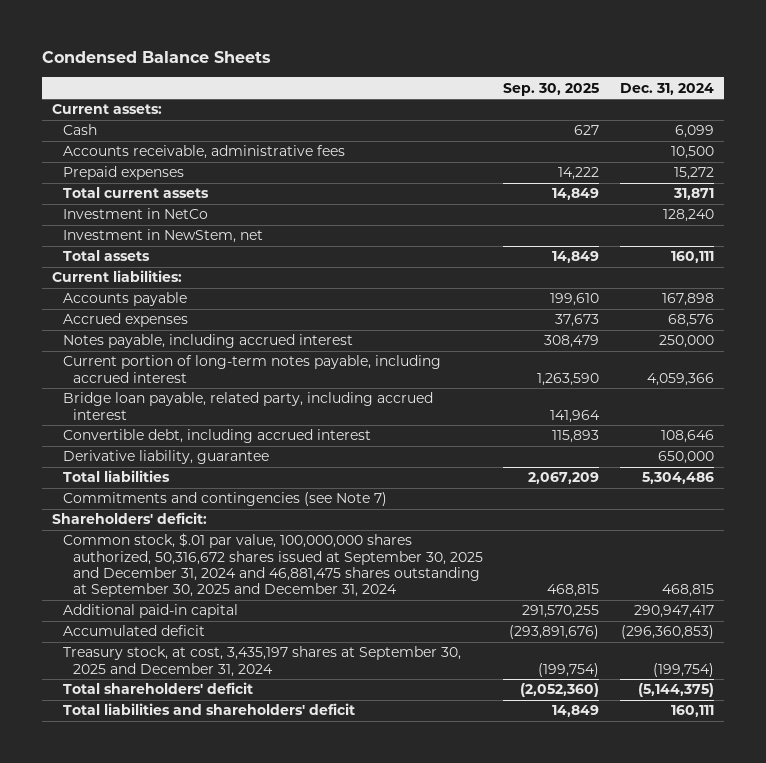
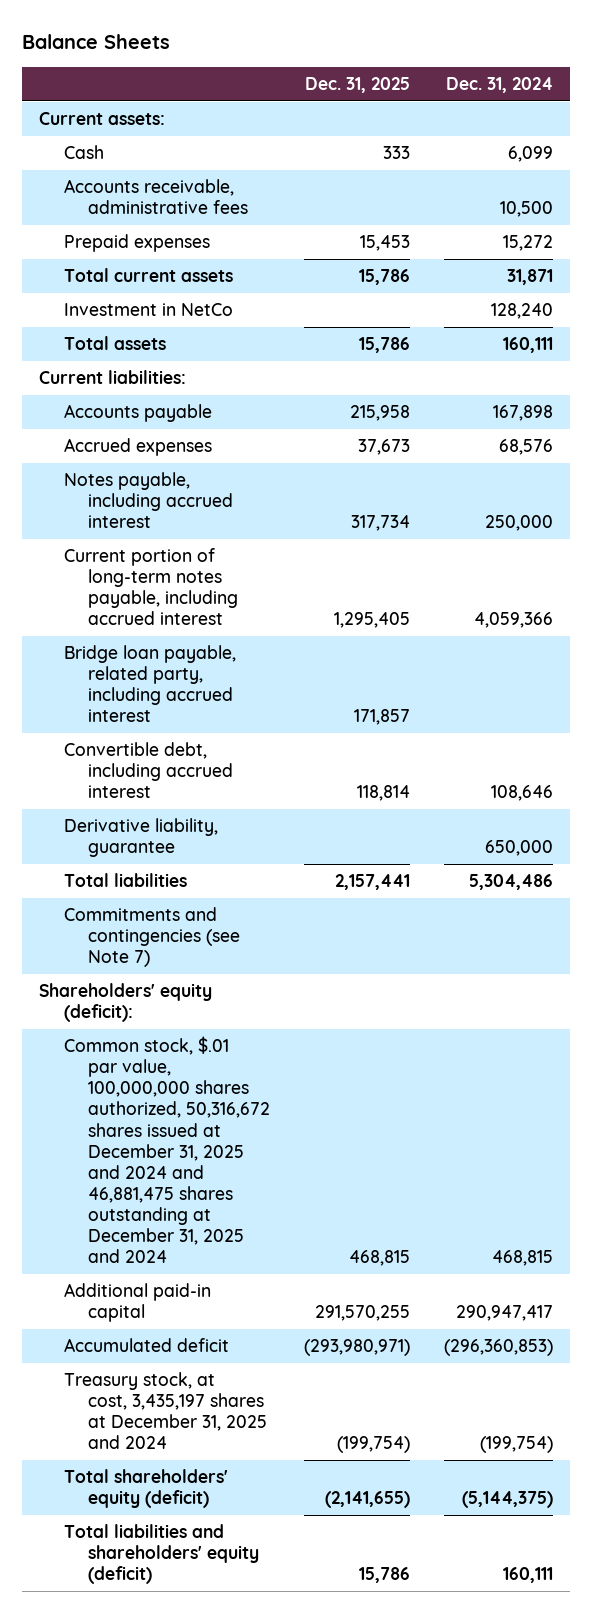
- Condensed Balance Sheets
+ Balance Sheets
- | Sep. 30, 2025 | Dec. 31, 2024
+ | Dec. 31, 2025 | Dec. 31, 2024
- Investment in NewStem, net
- Shareholders' deficit:
- Common stock, $.01 par value, 100,000,000 shares authorized, 50,316,672 shares issued at September 30, 2025 and December 31, 2024 and 46,881,475 shares outstanding at September 30, 2025 and December 31, 2024 | 468,815 | 468,815
+ Shareholders' equity (deficit):
+ Common stock, $.01 par value, 100,000,000 shares authorized, 50,316,672 shares issued at December 31, 2025 and 2024 and 46,881,475 shares outstanding at December 31, 2025 and 2024 | 468,815 | 468,815
- Treasury stock, at cost, 3,435,197 shares at September 30, 2025 and December 31, 2024 | (199,754) | (199,754)
- Total shareholders' deficit | (2,052,360) | (5,144,375)
- Total liabilities and shareholders' deficit | 14,849 | 160,111
+ Treasury stock, at cost, 3,435,197 shares at December 31, 2025 and 2024 | (199,754) | (199,754)
+ Total shareholders' equity (deficit) | (2,141,655) | (5,144,375)
+ Total liabilities and shareholders' equity (deficit) | 15,786 | 160,111

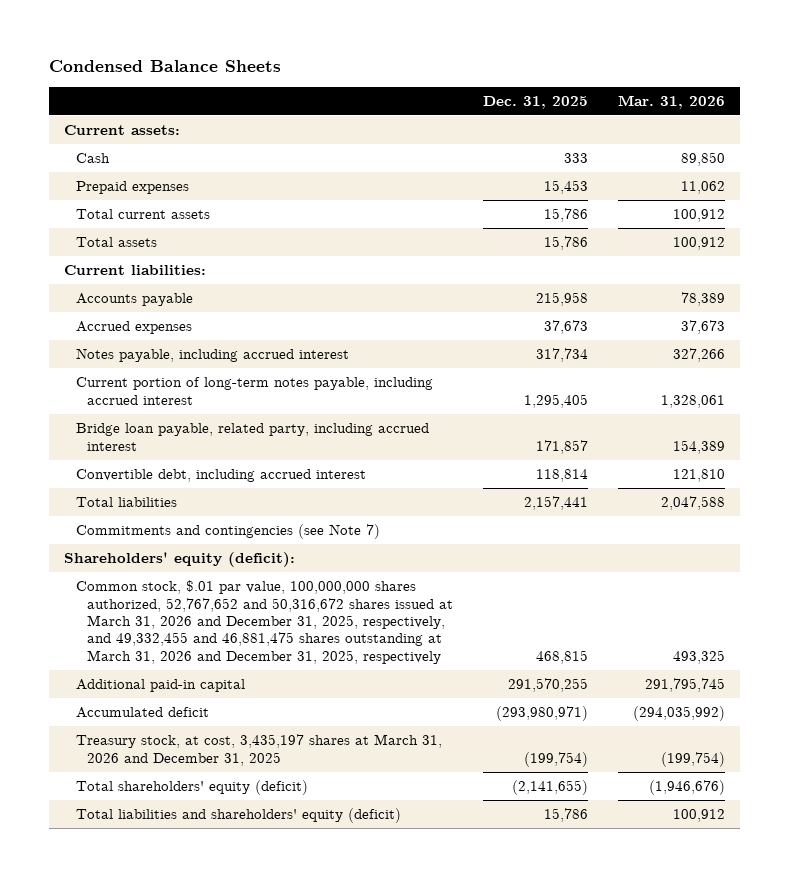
- Balance Sheets
+ Condensed Balance Sheets
- | Dec. 31, 2025 | Dec. 31, 2024
+ | Dec. 31, 2025 | Mar. 31, 2026
- Accounts receivable, administrative fees | | 10,500
- Investment in NetCo | | 128,240
- Derivative liability, guarantee | | 650,000
- Common stock, $.01 par value, 100,000,000 shares authorized, 50,316,672 shares issued at December 31, 2025 and 2024 and 46,881,475 shares outstanding at December 31, 2025 and 2024 | 468,815 | 468,815
+ Common stock, $.01 par value, 100,000,000 shares authorized, 52,767,652 and 50,316,672 shares issued at March 31, 2026 and December 31, 2025, respectively, and 49,332,455 and 46,881,475 shares outstanding at March 31, 2026 and December 31, 2025, respectively | 468,815 | 493,325
- Treasury stock, at cost, 3,435,197 shares at December 31, 2025 and 2024 | (199,754) | (199,754)
+ Treasury stock, at cost, 3,435,197 shares at March 31, 2026 and December 31, 2025 | (199,754) | (199,754)

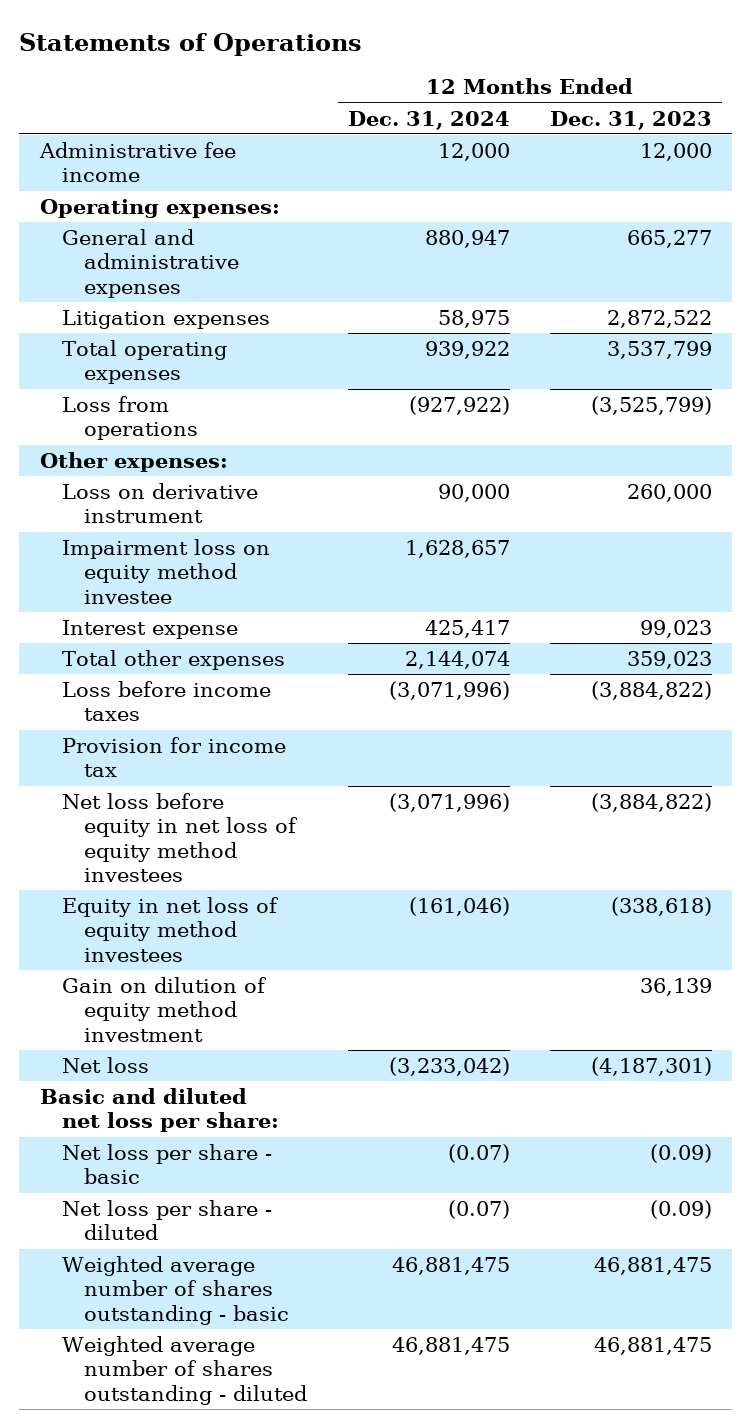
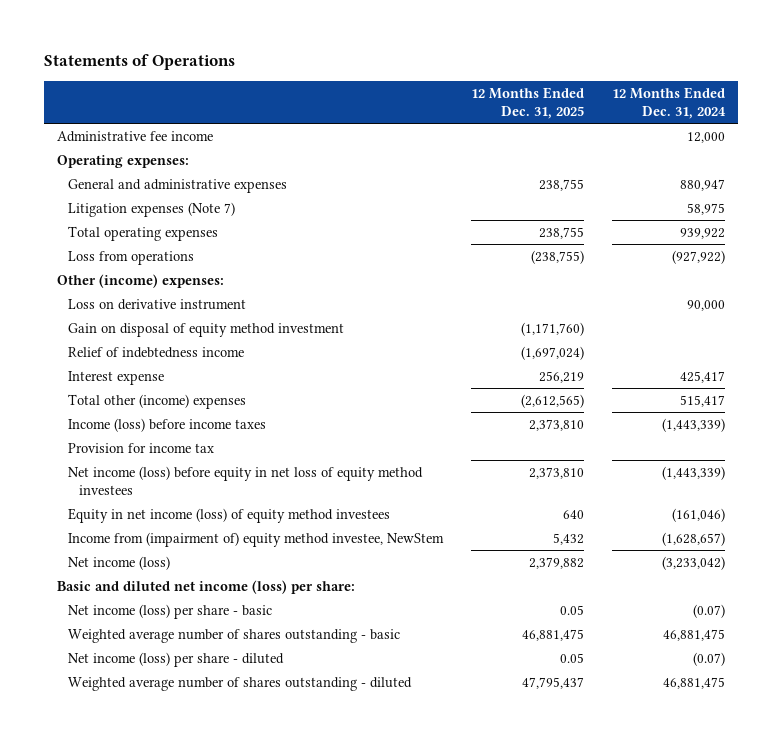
- | 12 Months Ended Dec. 31, 2024 | 12 Months Ended Dec. 31, 2023
+ | 12 Months Ended Dec. 31, 2025 | 12 Months Ended Dec. 31, 2024
- Litigation expenses | 58,975 | 2,872,522
+ Litigation expenses (Note 7) | | 58,975
- Other expenses:
+ Other (income) expenses:
- Impairment loss on equity method investee | 1,628,657 |
+ Gain on disposal of equity method investment | (1,171,760) |
+ Relief of indebtedness income | (1,697,024) |
- Total other expenses | 2,144,074 | 359,023
- Loss before income taxes | (3,071,996) | (3,884,822)
+ Total other (income) expenses | (2,612,565) | 515,417
+ Income (loss) before income taxes | 2,373,810 | (1,443,339)
- Net loss before equity in net loss of equity method investees | (3,071,996) | (3,884,822)
- Equity in net loss of equity method investees | (161,046) | (338,618)
- Gain on dilution of equity method investment | | 36,139
- Net loss | (3,233,042) | (4,187,301)
- Basic and diluted net loss per share:
- Net loss per share - basic | (0.07) | (0.09)
- Net loss per share - diluted | (0.07) | (0.09)
+ Net income (loss) before equity in net loss of equity method investees | 2,373,810 | (1,443,339)
+ Equity in net income (loss) of equity method investees | 640 | (161,046)
+ Income from (impairment of) equity method investee, NewStem | 5,432 | (1,628,657)
+ Net income (loss) | 2,379,882 | (3,233,042)
+ Basic and diluted net income (loss) per share:
+ Net income (loss) per share - basic | 0.05 | (0.07)
+ Net income (loss) per share - diluted | 0.05 | (0.07)

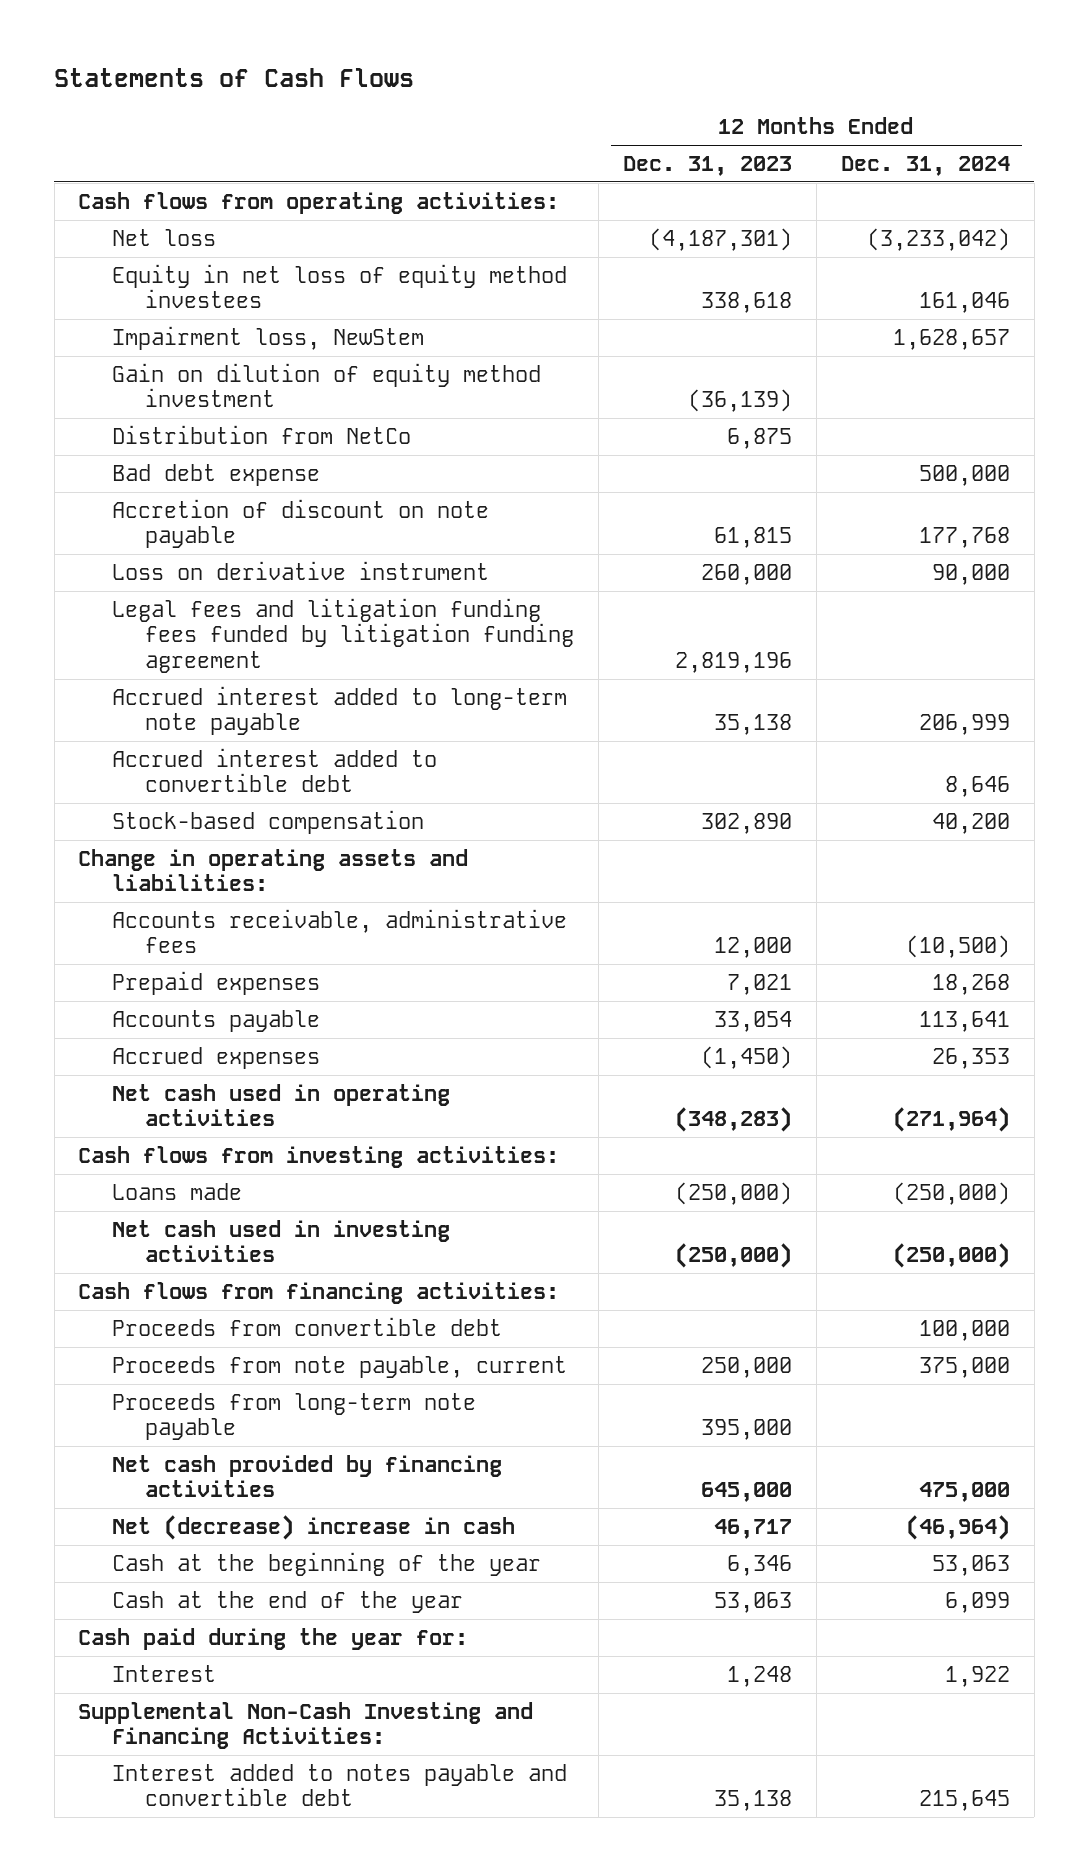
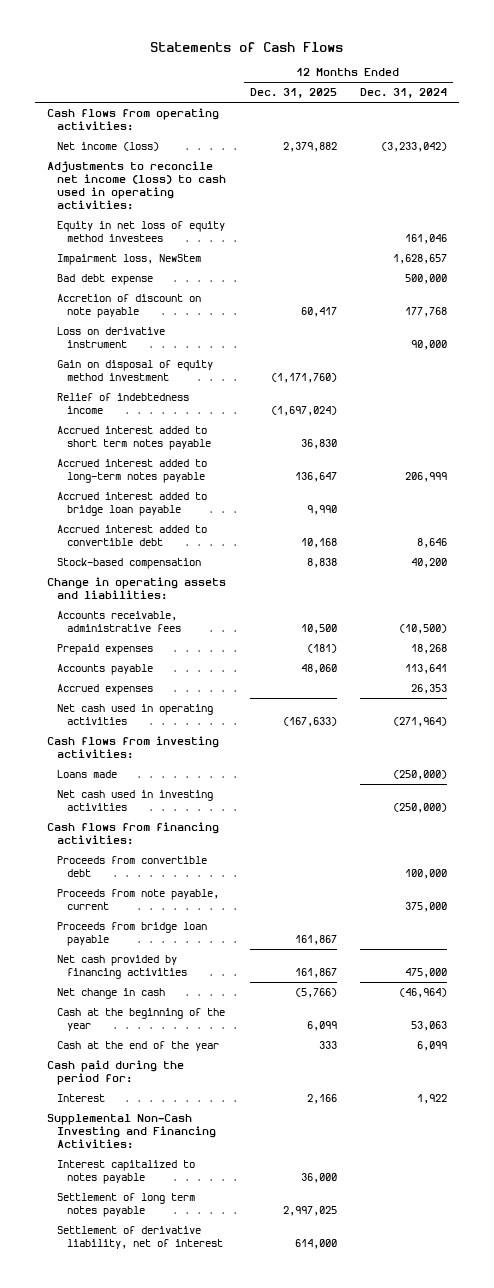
- | 12 Months Ended Dec. 31, 2023 | 12 Months Ended Dec. 31, 2024
+ | 12 Months Ended Dec. 31, 2025 | 12 Months Ended Dec. 31, 2024
- Net loss | (4,187,301) | (3,233,042)
+ Net income (loss) | 2,379,882 | (3,233,042)
+ Adjustments to reconcile net income (loss) to cash used in operating activities:
- Gain on dilution of equity method investment | (36,139) |
- Distribution from NetCo | 6,875 |
- Legal fees and litigation funding fees funded by litigation funding agreement | 2,819,196 |
- Accrued interest added to long-term note payable | 35,138 | 206,999
+ Gain on disposal of equity method investment | (1,171,760) |
+ Relief of indebtedness income | (1,697,024) |
+ Accrued interest added to short term notes payable | 36,830 |
+ Accrued interest added to long-term notes payable | 136,647 | 206,999
+ Accrued interest added to bridge loan payable | 9,990 |
- Proceeds from long-term note payable | 395,000 |
+ Proceeds from bridge loan payable | 161,867 |
- Net (decrease) increase in cash | 46,717 | (46,964)
+ Net change in cash | (5,766) | (46,964)
- Cash paid during the year for:
+ Cash paid during the period for:
- Interest added to notes payable and convertible debt | 35,138 | 215,645
+ Interest capitalized to notes payable | 36,000 |
+ Settlement of long term notes payable | 2,997,025 |
+ Settlement of derivative liability, net of interest | 614,000 |

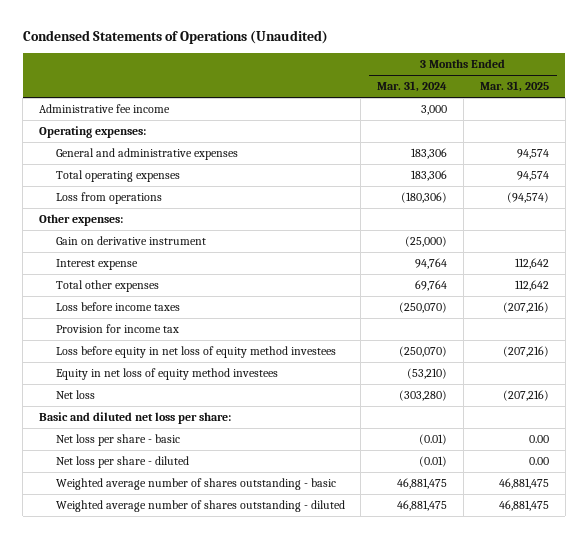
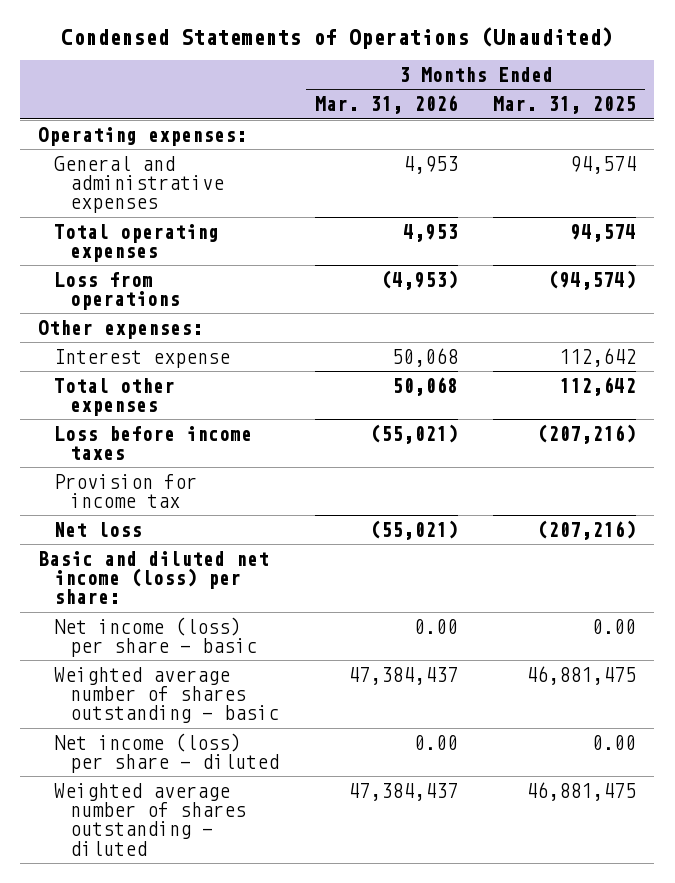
- | 3 Months Ended Mar. 31, 2024 | 3 Months Ended Mar. 31, 2025
+ | 3 Months Ended Mar. 31, 2026 | 3 Months Ended Mar. 31, 2025
- Administrative fee income | 3,000 |
- Gain on derivative instrument | (25,000) |
- Loss before equity in net loss of equity method investees | (250,070) | (207,216)
- Equity in net loss of equity method investees | (53,210) |
- Basic and diluted net loss per share:
- Net loss per share - basic | (0.01) | 0.00
- Net loss per share - diluted | (0.01) | 0.00
+ Basic and diluted net income (loss) per share:
+ Net income (loss) per share - basic | 0.00 | 0.00
+ Net income (loss) per share - diluted | 0.00 | 0.00

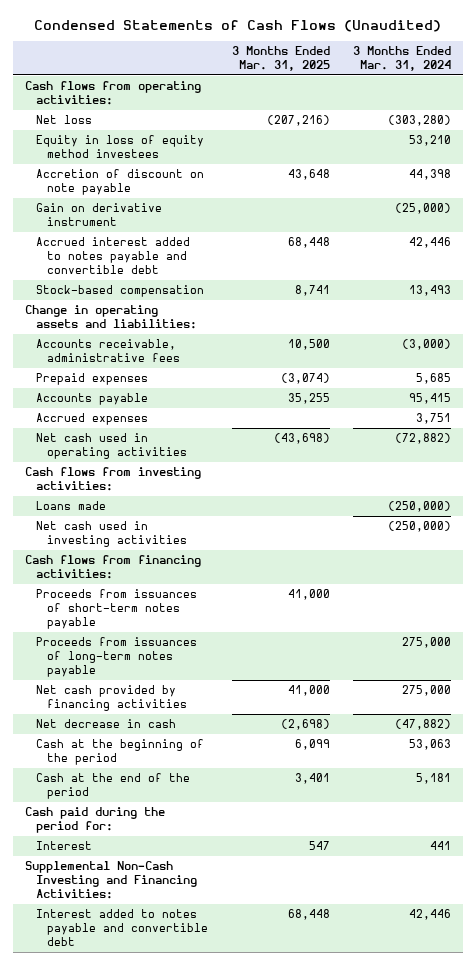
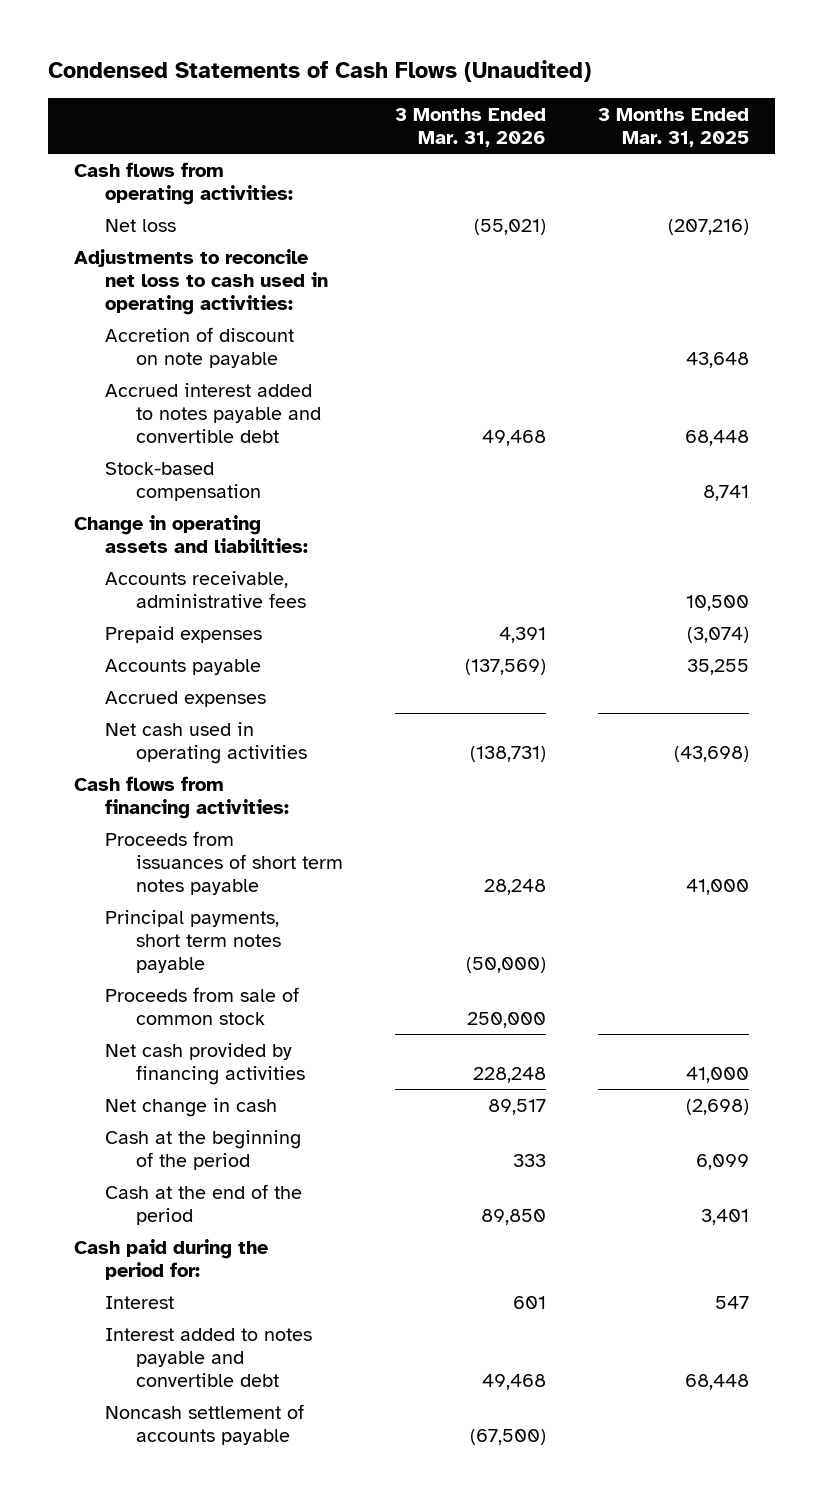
- | 3 Months Ended Mar. 31, 2025 | 3 Months Ended Mar. 31, 2024
+ | 3 Months Ended Mar. 31, 2026 | 3 Months Ended Mar. 31, 2025
- Equity in loss of equity method investees | | 53,210
+ Adjustments to reconcile net loss to cash used in operating activities:
- Gain on derivative instrument | | (25,000)
- Cash flows from investing activities:
- Loans made | | (250,000)
- Net cash used in investing activities | | (250,000)
- Proceeds from issuances of short-term notes payable | 41,000 |
- Proceeds from issuances of long-term notes payable | | 275,000
+ Proceeds from issuances of short term notes payable | 28,248 | 41,000
+ Principal payments, short term notes payable | (50,000) |
+ Proceeds from sale of common stock | 250,000 |
- Net decrease in cash | (2,698) | (47,882)
+ Net change in cash | 89,517 | (2,698)
- Supplemental Non-Cash Investing and Financing Activities:
+ Noncash settlement of accounts payable | (67,500) |

